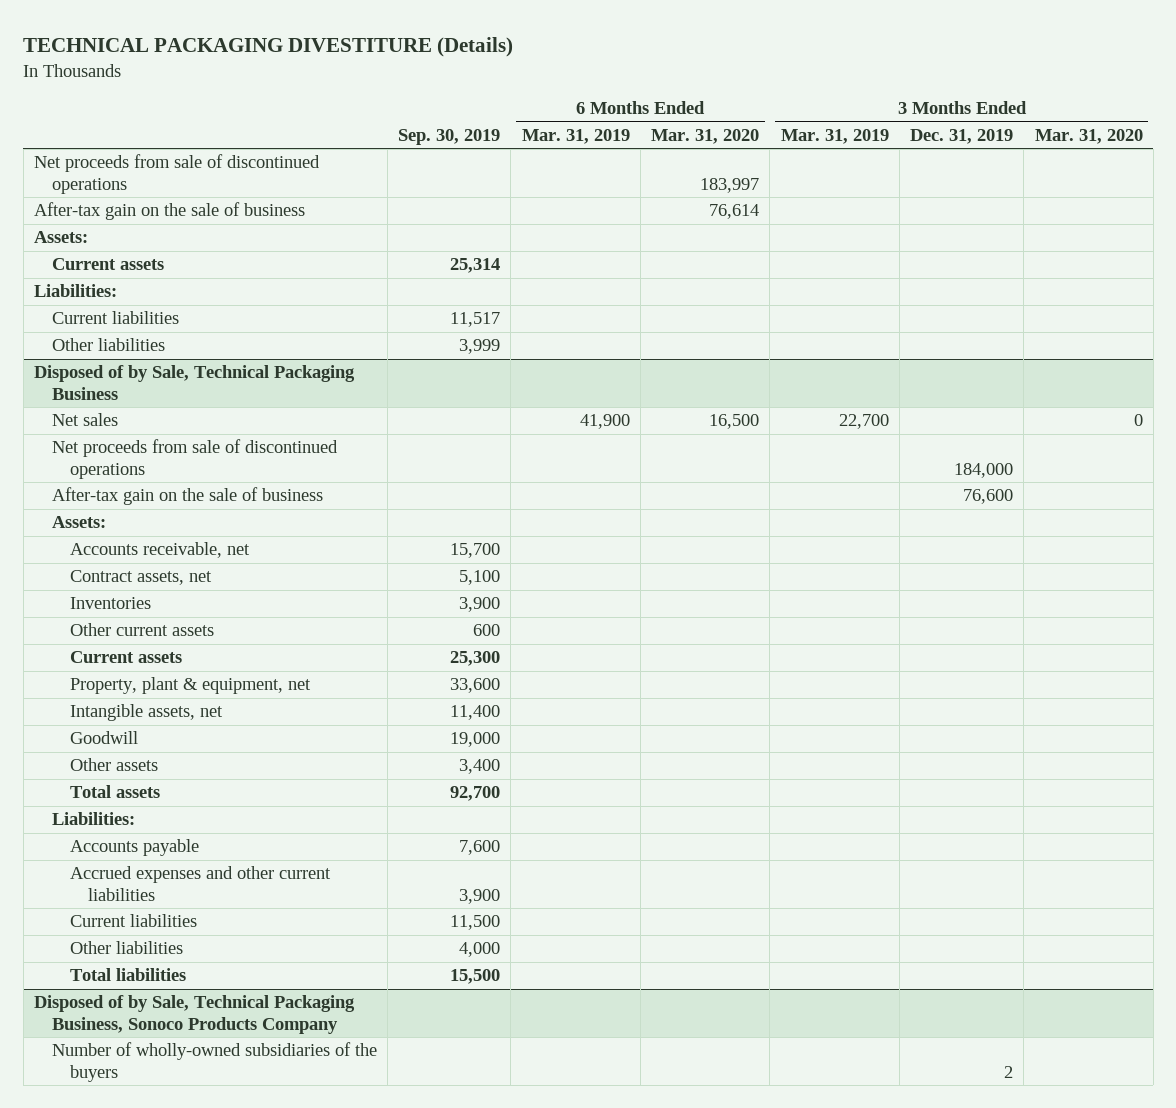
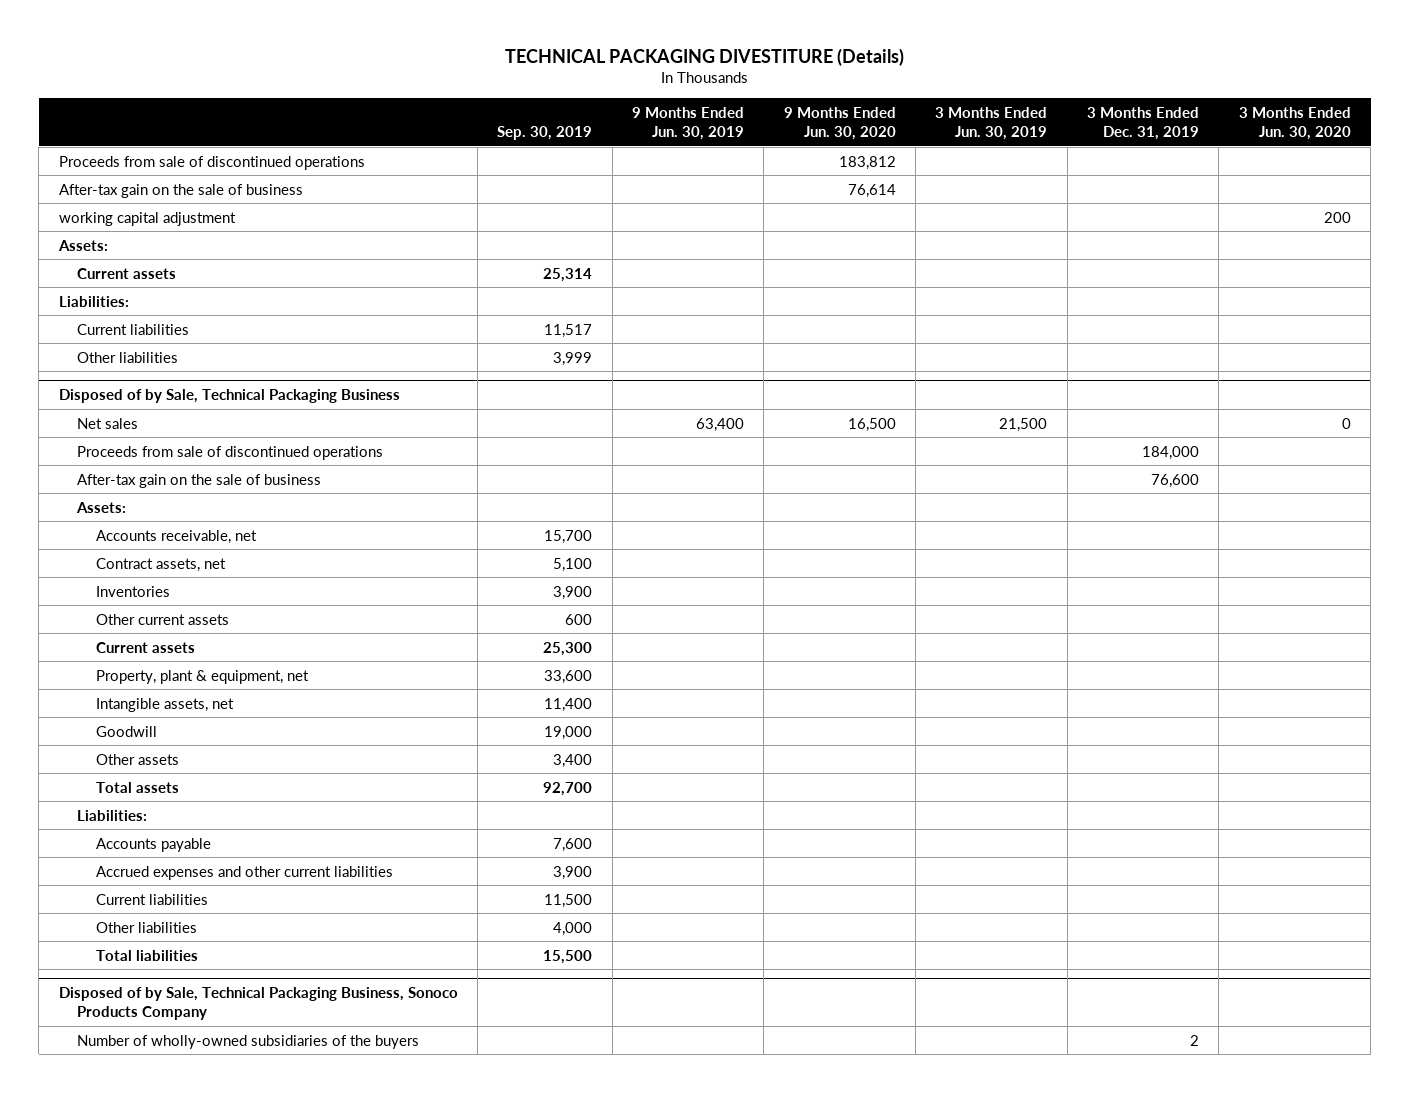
- | Sep. 30, 2019 | 6 Months Ended Mar. 31, 2019 | 6 Months Ended Mar. 31, 2020 | 3 Months Ended Mar. 31, 2019 | 3 Months Ended Dec. 31, 2019 | 3 Months Ended Mar. 31, 2020
+ | Sep. 30, 2019 | 9 Months Ended Jun. 30, 2019 | 9 Months Ended Jun. 30, 2020 | 3 Months Ended Jun. 30, 2019 | 3 Months Ended Dec. 31, 2019 | 3 Months Ended Jun. 30, 2020
- Net proceeds from sale of discontinued operations | | | 183,997 | | |
+ Proceeds from sale of discontinued operations | | | 183,812 | | |
+ working capital adjustment | | | | | | 200
@ Disposed of by Sale, Technical Packaging Business
- Net proceeds from sale of discontinued operations | | | | | 184,000 |
+ Proceeds from sale of discontinued operations | | | | | 184,000 |

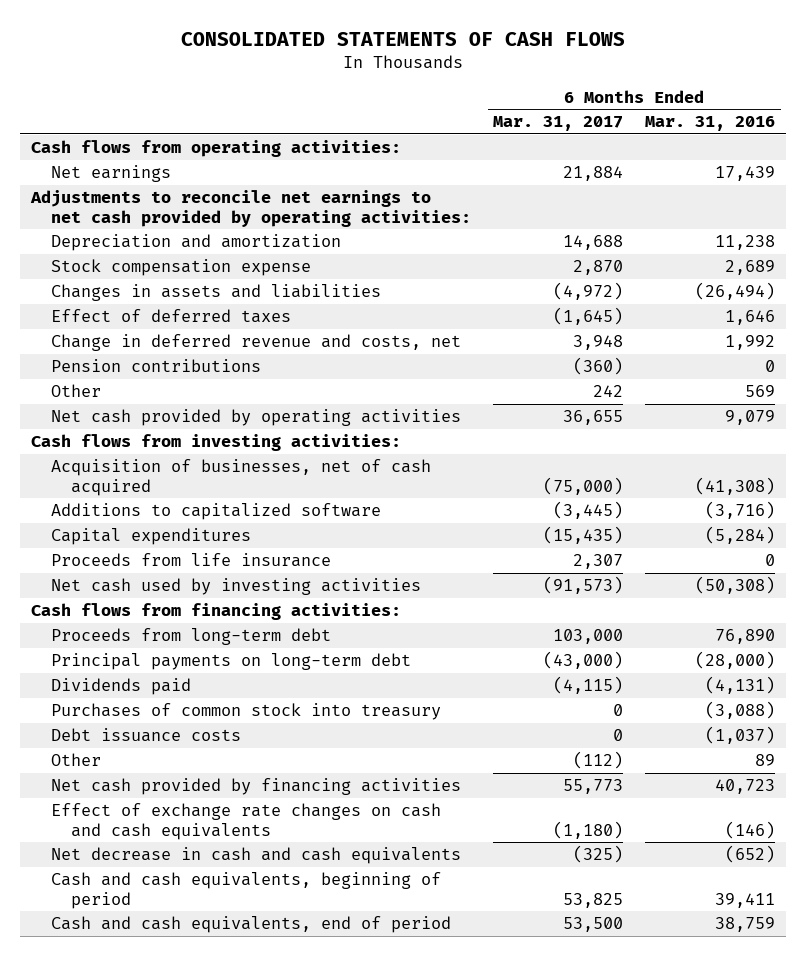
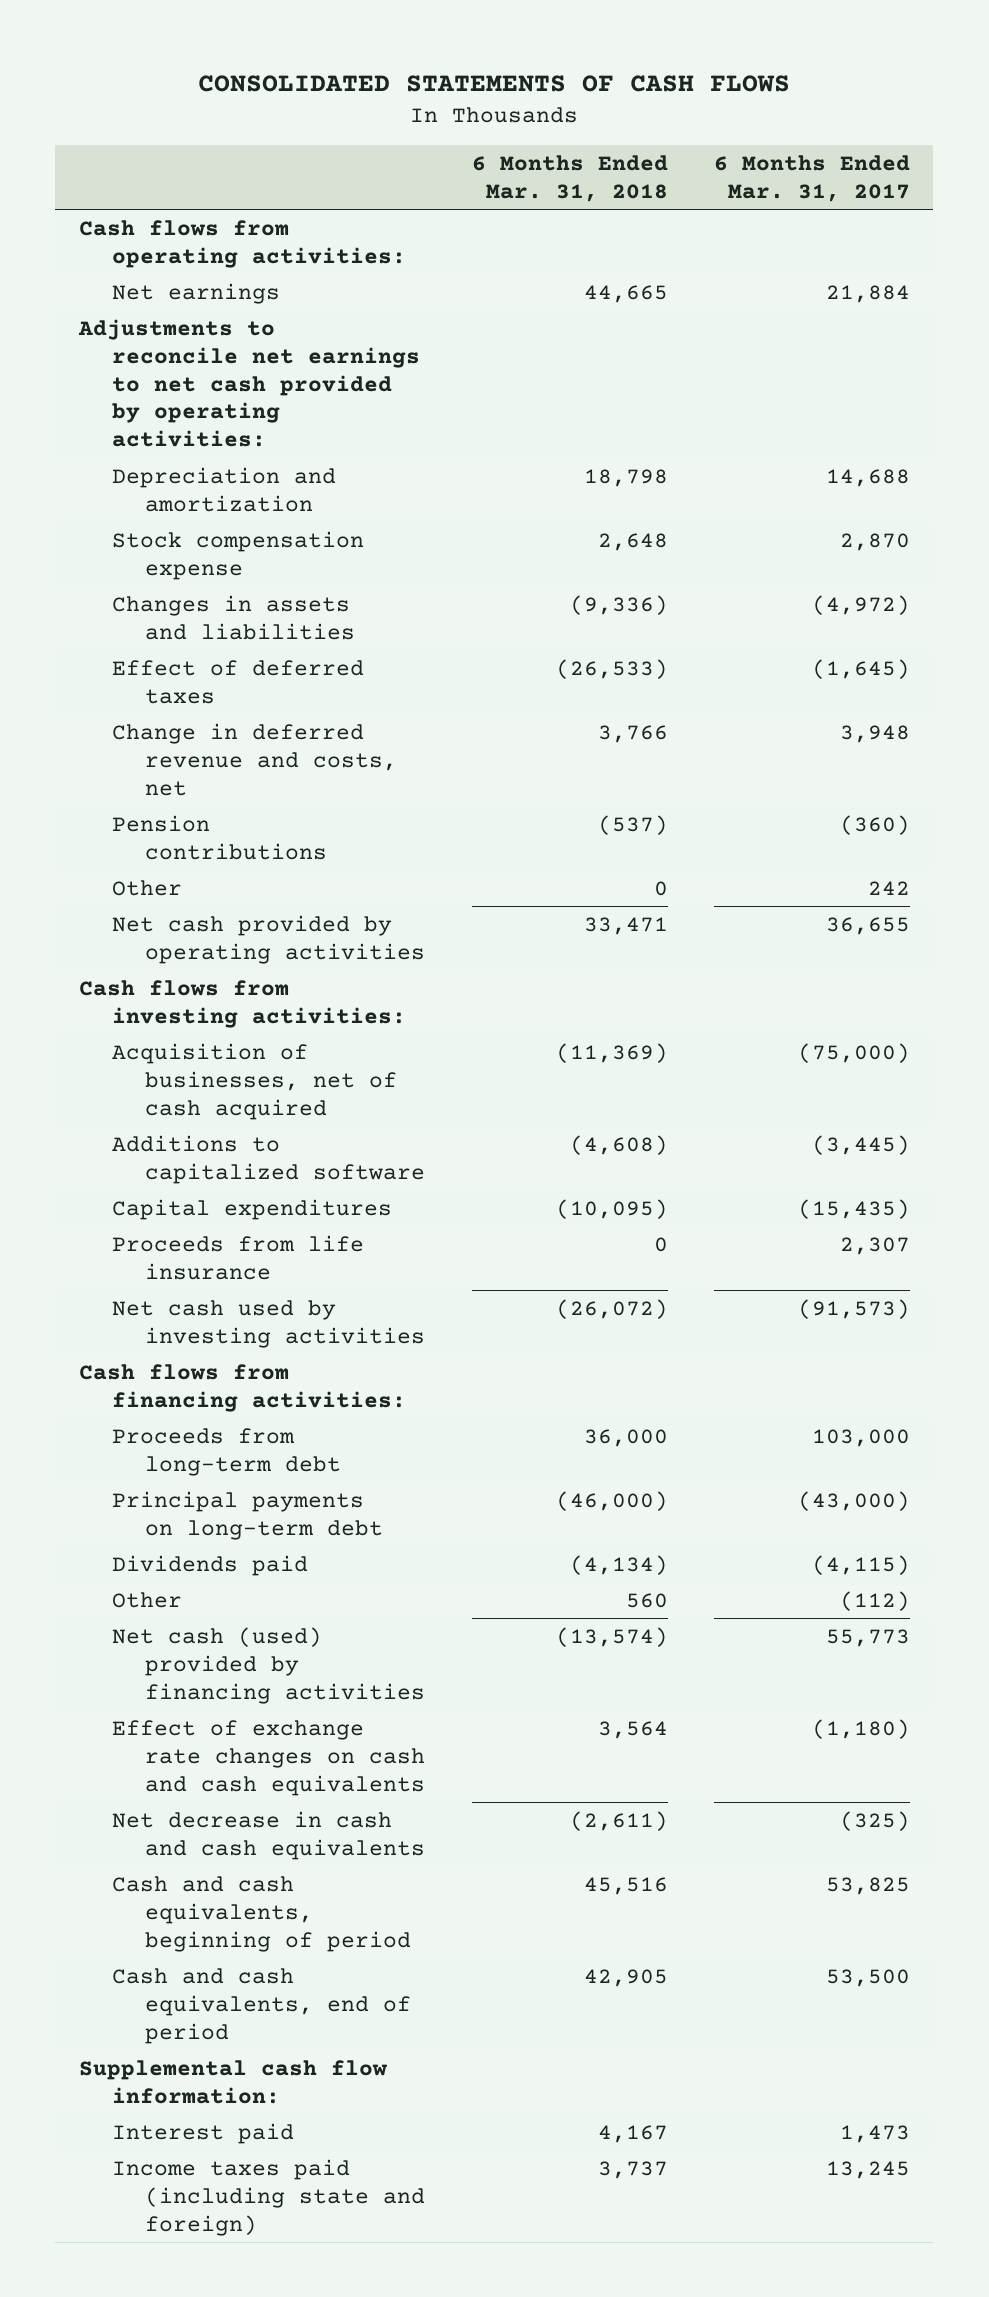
- | 6 Months Ended Mar. 31, 2017 | 6 Months Ended Mar. 31, 2016
+ | 6 Months Ended Mar. 31, 2018 | 6 Months Ended Mar. 31, 2017
- Purchases of common stock into treasury | 0 | (3,088)
- Debt issuance costs | 0 | (1,037)
- Net cash provided by financing activities | 55,773 | 40,723
+ Net cash (used) provided by financing activities | (13,574) | 55,773
+ Supplemental cash flow information:
+ Interest paid | 4,167 | 1,473
+ Income taxes paid (including state and foreign) | 3,737 | 13,245

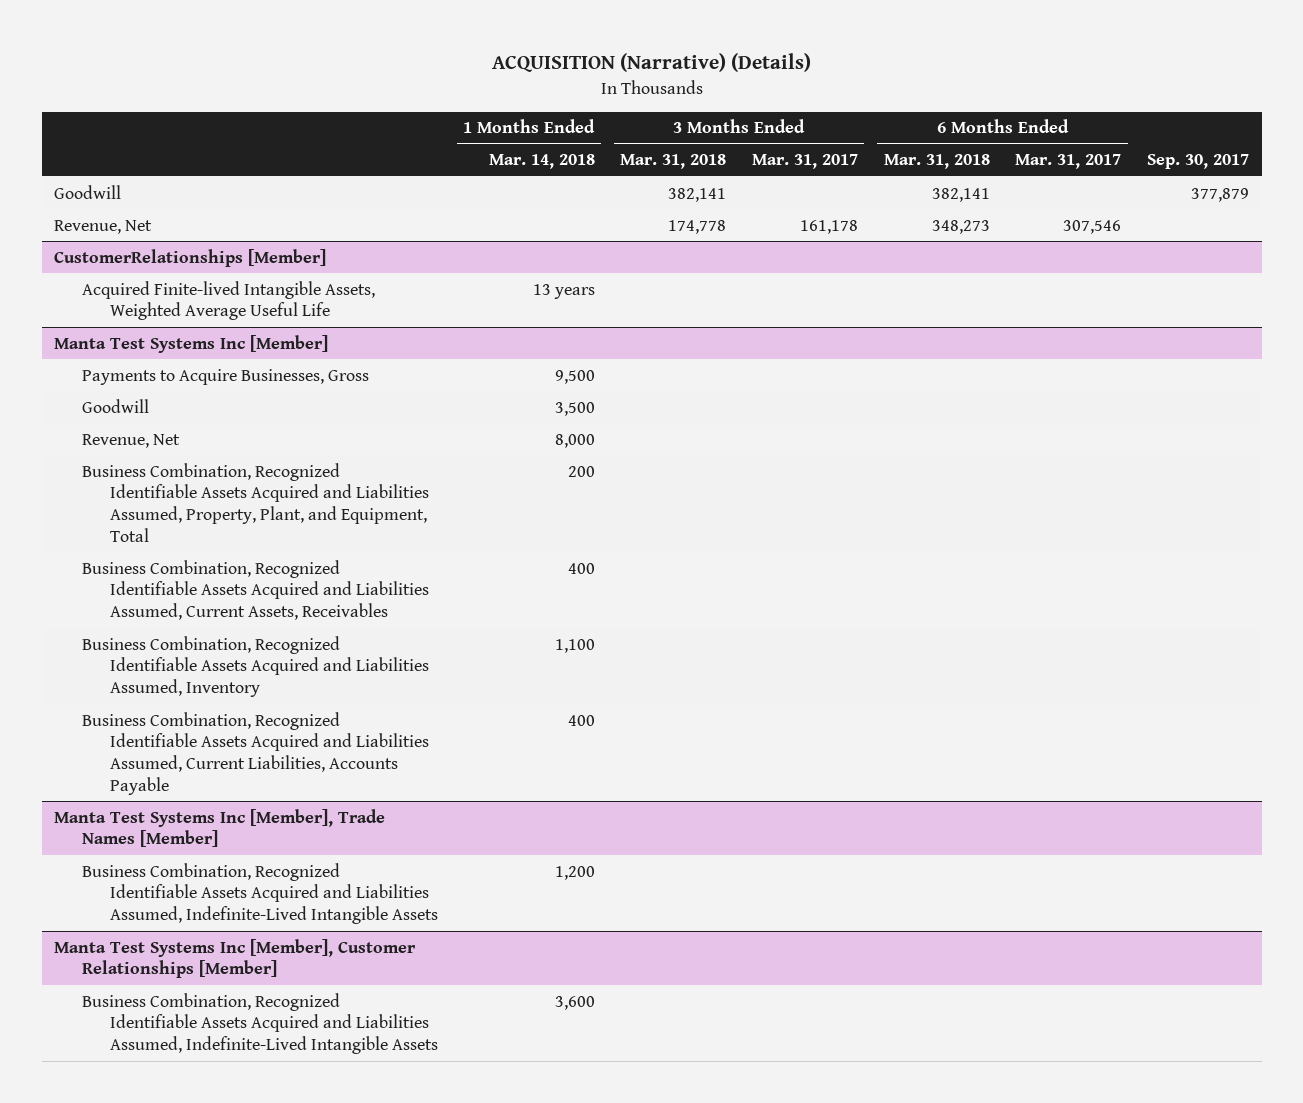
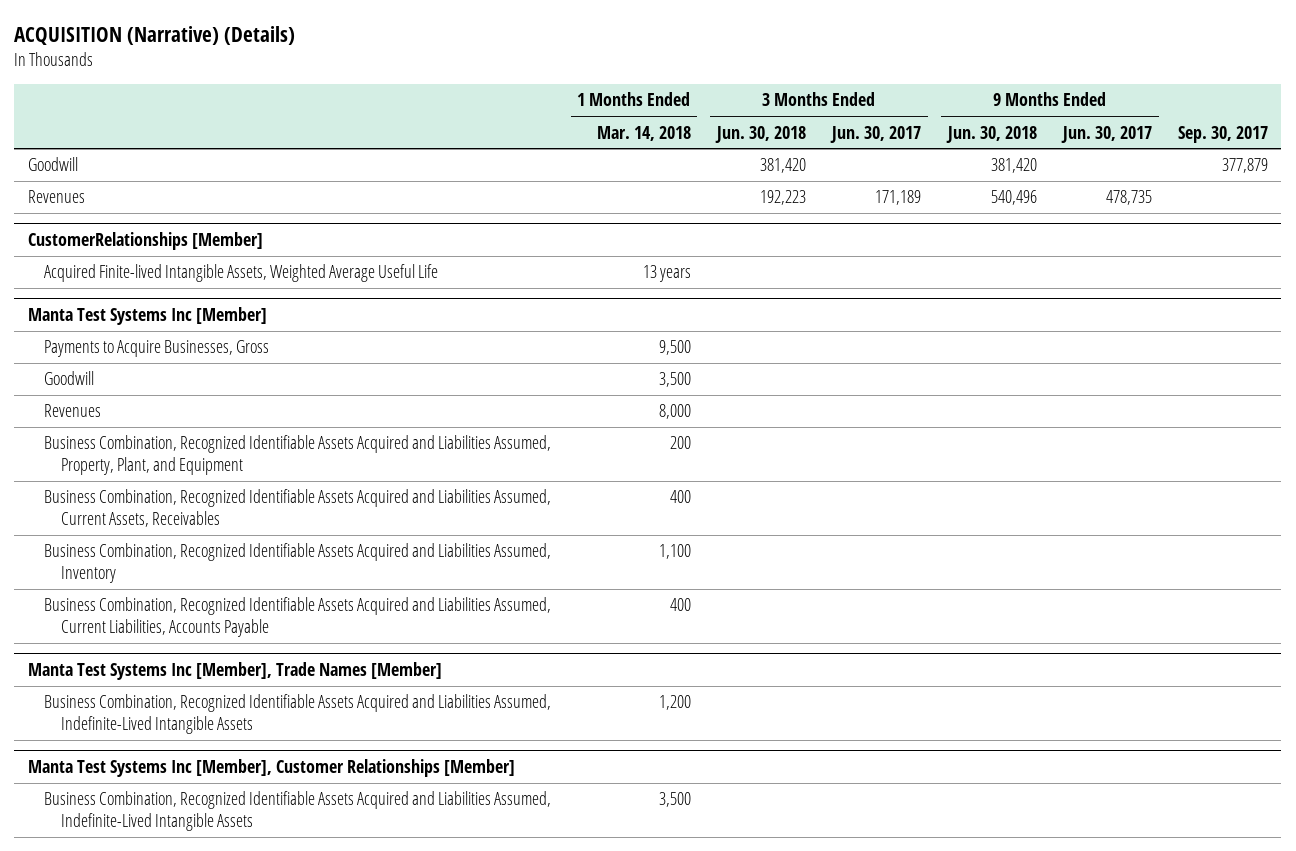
- | 1 Months Ended Mar. 14, 2018 | 3 Months Ended Mar. 31, 2018 | 3 Months Ended Mar. 31, 2017 | 6 Months Ended Mar. 31, 2018 | 6 Months Ended Mar. 31, 2017 | Sep. 30, 2017
+ | 1 Months Ended Mar. 14, 2018 | 3 Months Ended Jun. 30, 2018 | 3 Months Ended Jun. 30, 2017 | 9 Months Ended Jun. 30, 2018 | 9 Months Ended Jun. 30, 2017 | Sep. 30, 2017
- Revenue, Net | | 174,778 | 161,178 | 348,273 | 307,546 |
+ Revenues | | 192,223 | 171,189 | 540,496 | 478,735 |
@ Manta Test Systems Inc [Member]
- Revenue, Net | 8,000 | | | | |
- Business Combination, Recognized Identifiable Assets Acquired and Liabilities Assumed, Property, Plant, and Equipment, Total | 200 | | | | |
+ Revenues | 8,000 | | | | |
+ Business Combination, Recognized Identifiable Assets Acquired and Liabilities Assumed, Property, Plant, and Equipment | 200 | | | | |
@ Manta Test Systems Inc [Member], Customer Relationships [Member]
- Business Combination, Recognized Identifiable Assets Acquired and Liabilities Assumed, Indefinite-Lived Intangible Assets | 3,600 | | | | |
+ Business Combination, Recognized Identifiable Assets Acquired and Liabilities Assumed, Indefinite-Lived Intangible Assets | 3,500 | | | | |

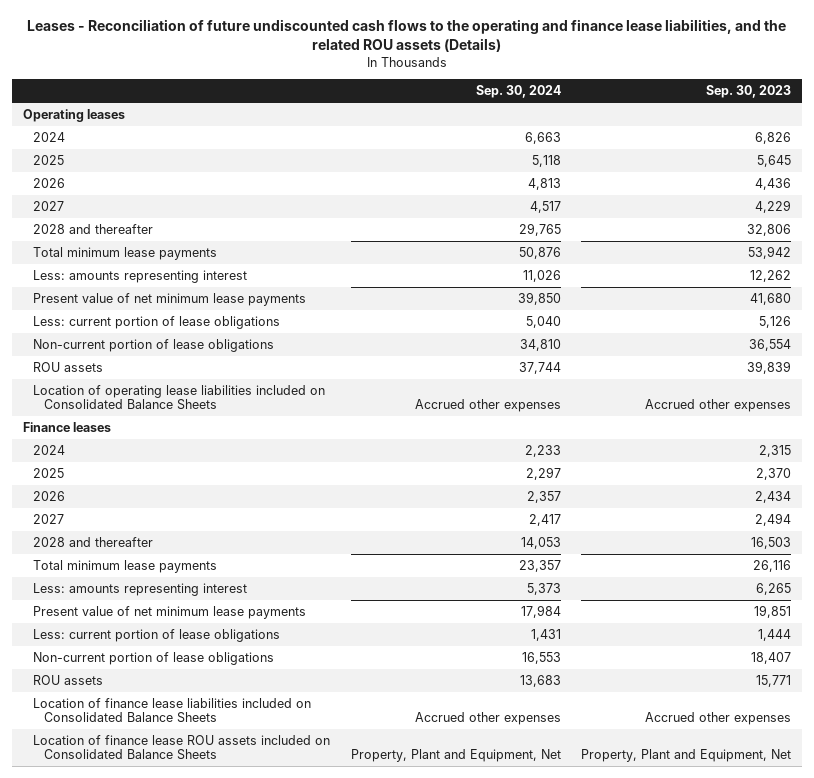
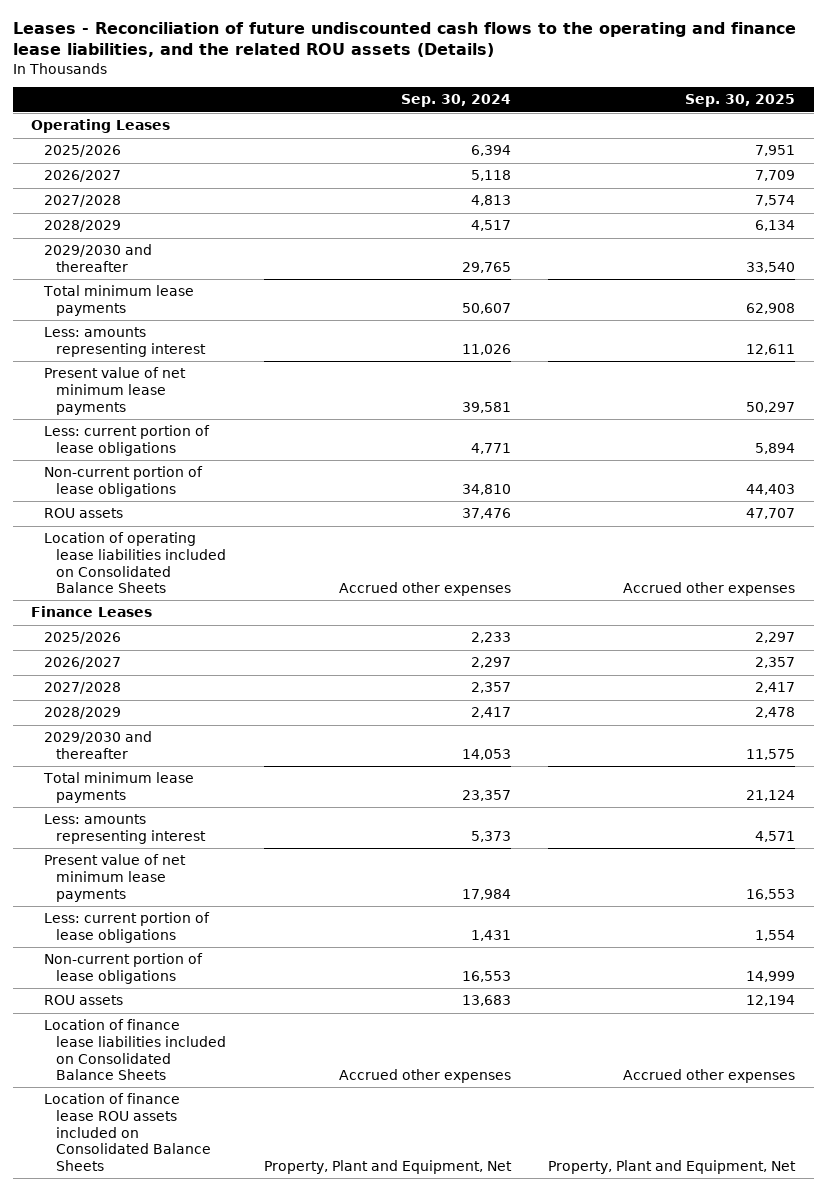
- | Sep. 30, 2024 | Sep. 30, 2023
+ | Sep. 30, 2024 | Sep. 30, 2025
- Operating leases
- 2024 | 6,663 | 6,826
- 2025 | 5,118 | 5,645
- 2026 | 4,813 | 4,436
- 2027 | 4,517 | 4,229
- 2028 and thereafter | 29,765 | 32,806
- Total minimum lease payments | 50,876 | 53,942
+ Operating Leases
+ 2025/2026 | 6,394 | 7,951
+ 2026/2027 | 5,118 | 7,709
+ 2027/2028 | 4,813 | 7,574
+ 2028/2029 | 4,517 | 6,134
+ 2029/2030 and thereafter | 29,765 | 33,540
+ Total minimum lease payments | 50,607 | 62,908
- Present value of net minimum lease payments | 39,850 | 41,680
- Less: current portion of lease obligations | 5,040 | 5,126
+ Present value of net minimum lease payments | 39,581 | 50,297
+ Less: current portion of lease obligations | 4,771 | 5,894
- ROU assets | 37,744 | 39,839
+ ROU assets | 37,476 | 47,707
- Finance leases
- 2024 | 2,233 | 2,315
- 2025 | 2,297 | 2,370
- 2026 | 2,357 | 2,434
- 2027 | 2,417 | 2,494
- 2028 and thereafter | 14,053 | 16,503
+ Finance Leases
+ 2025/2026 | 2,233 | 2,297
+ 2026/2027 | 2,297 | 2,357
+ 2027/2028 | 2,357 | 2,417
+ 2028/2029 | 2,417 | 2,478
+ 2029/2030 and thereafter | 14,053 | 11,575

